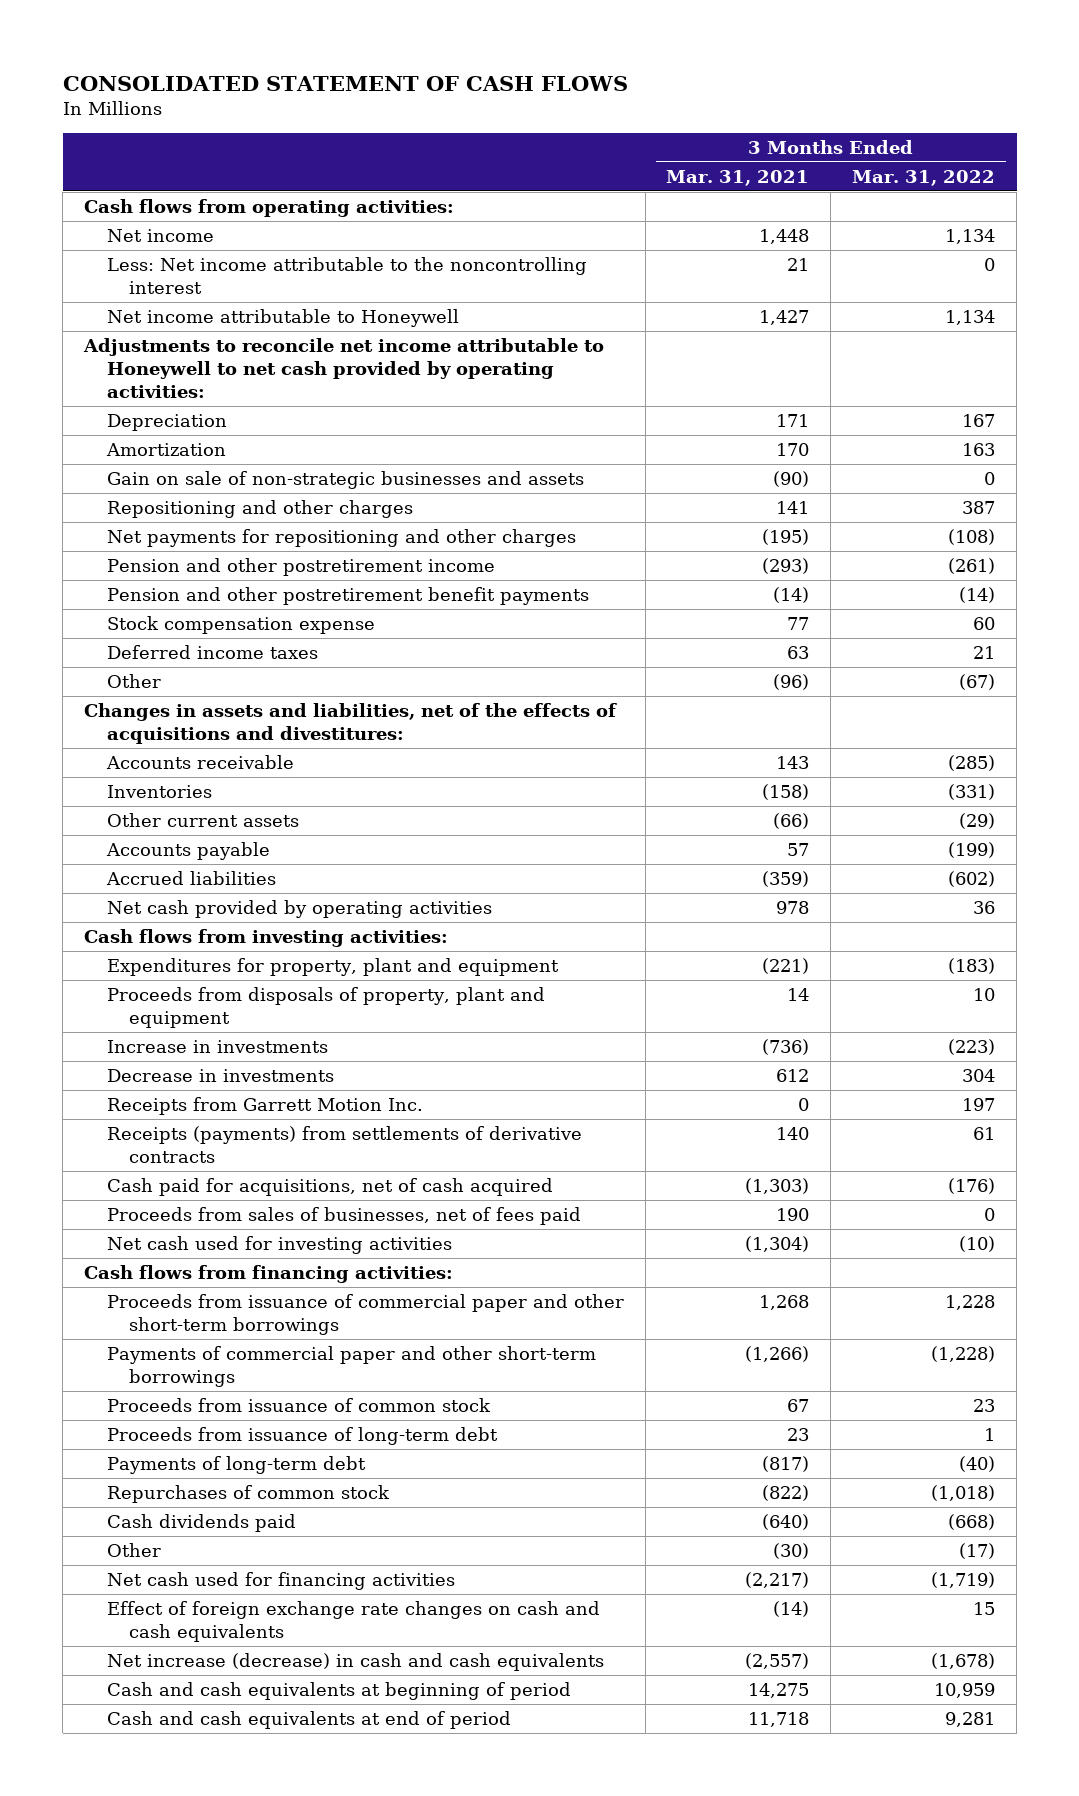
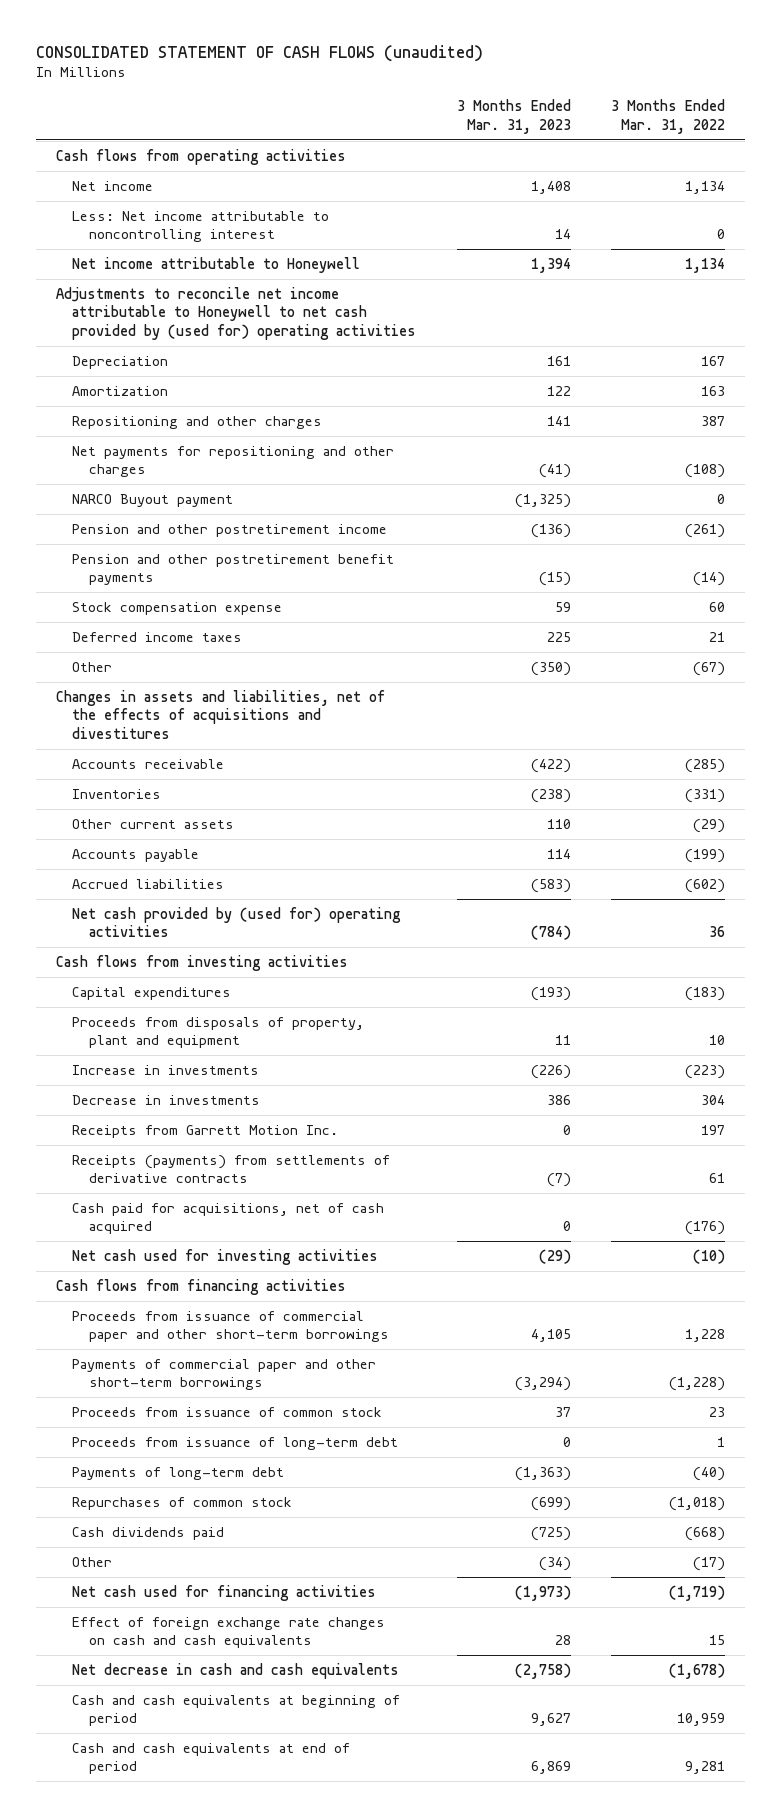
- CONSOLIDATED STATEMENT OF CASH FLOWS
+ CONSOLIDATED STATEMENT OF CASH FLOWS (unaudited)
- | 3 Months Ended Mar. 31, 2021 | 3 Months Ended Mar. 31, 2022
+ | 3 Months Ended Mar. 31, 2023 | 3 Months Ended Mar. 31, 2022
- Cash flows from operating activities:
+ Cash flows from operating activities
- Less: Net income attributable to the noncontrolling interest | 21 | 0
+ Less: Net income attributable to noncontrolling interest | 14 | 0
- Adjustments to reconcile net income attributable to Honeywell to net cash provided by operating activities:
+ Adjustments to reconcile net income attributable to Honeywell to net cash provided by (used for) operating activities
- Gain on sale of non-strategic businesses and assets | (90) | 0
+ NARCO Buyout payment | (1,325) | 0
- Changes in assets and liabilities, net of the effects of acquisitions and divestitures:
+ Changes in assets and liabilities, net of the effects of acquisitions and divestitures
- Net cash provided by operating activities | 978 | 36
- Cash flows from investing activities:
- Expenditures for property, plant and equipment | (221) | (183)
+ Net cash provided by (used for) operating activities | (784) | 36
+ Cash flows from investing activities
+ Capital expenditures | (193) | (183)
- Proceeds from sales of businesses, net of fees paid | 190 | 0
- Cash flows from financing activities:
+ Cash flows from financing activities
- Net increase (decrease) in cash and cash equivalents | (2,557) | (1,678)
+ Net decrease in cash and cash equivalents | (2,758) | (1,678)

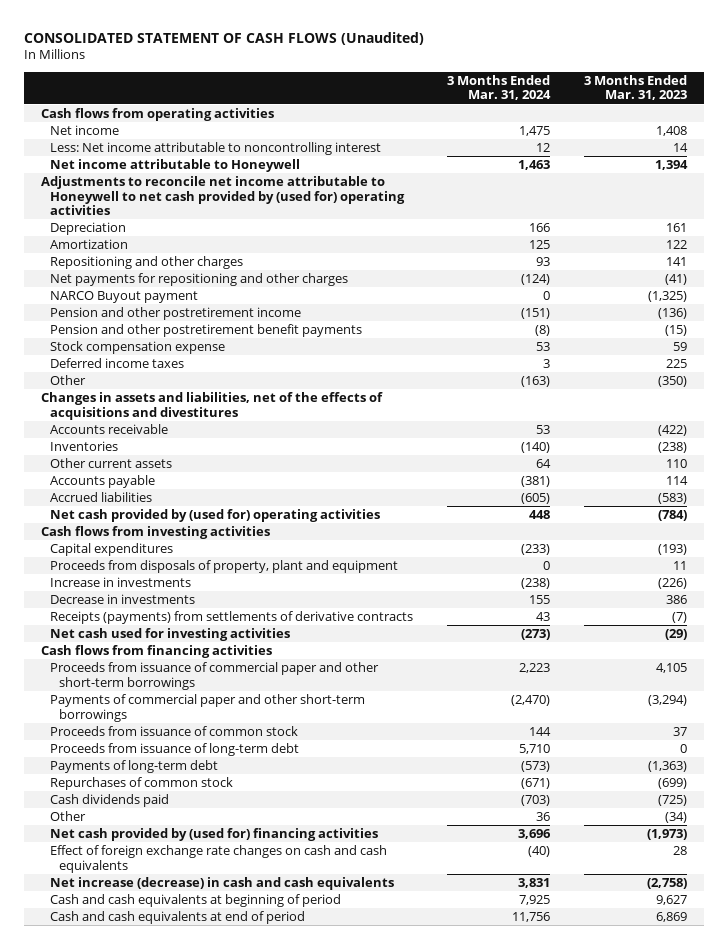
- CONSOLIDATED STATEMENT OF CASH FLOWS (unaudited)
+ CONSOLIDATED STATEMENT OF CASH FLOWS (Unaudited)
- | 3 Months Ended Mar. 31, 2023 | 3 Months Ended Mar. 31, 2022
+ | 3 Months Ended Mar. 31, 2024 | 3 Months Ended Mar. 31, 2023
- Receipts from Garrett Motion Inc. | 0 | 197
- Cash paid for acquisitions, net of cash acquired | 0 | (176)
- Net cash used for financing activities | (1,973) | (1,719)
+ Net cash provided by (used for) financing activities | 3,696 | (1,973)
- Net decrease in cash and cash equivalents | (2,758) | (1,678)
+ Net increase (decrease) in cash and cash equivalents | 3,831 | (2,758)

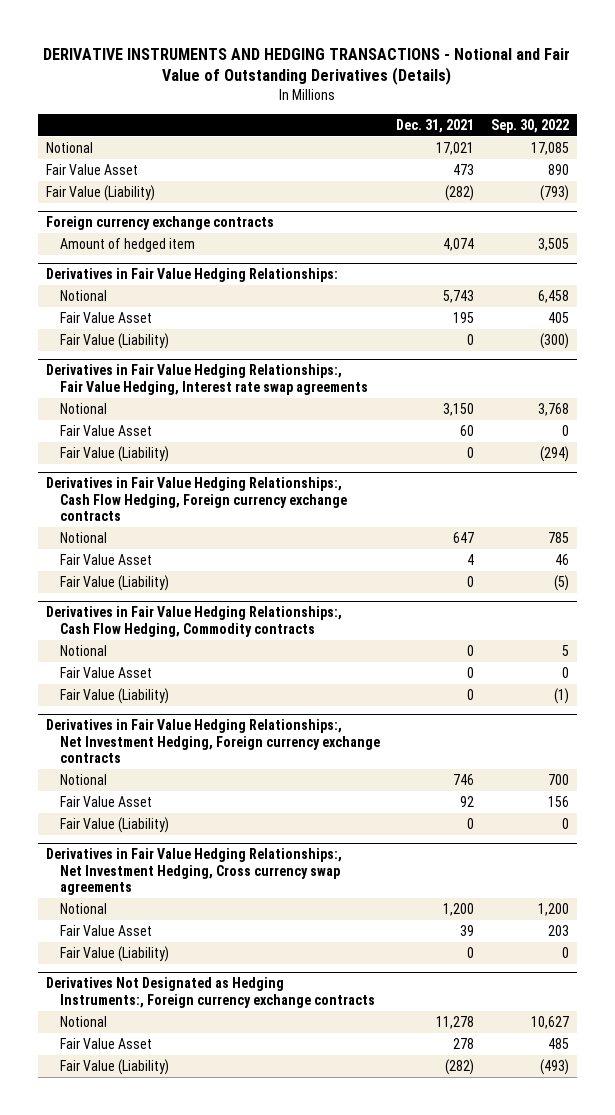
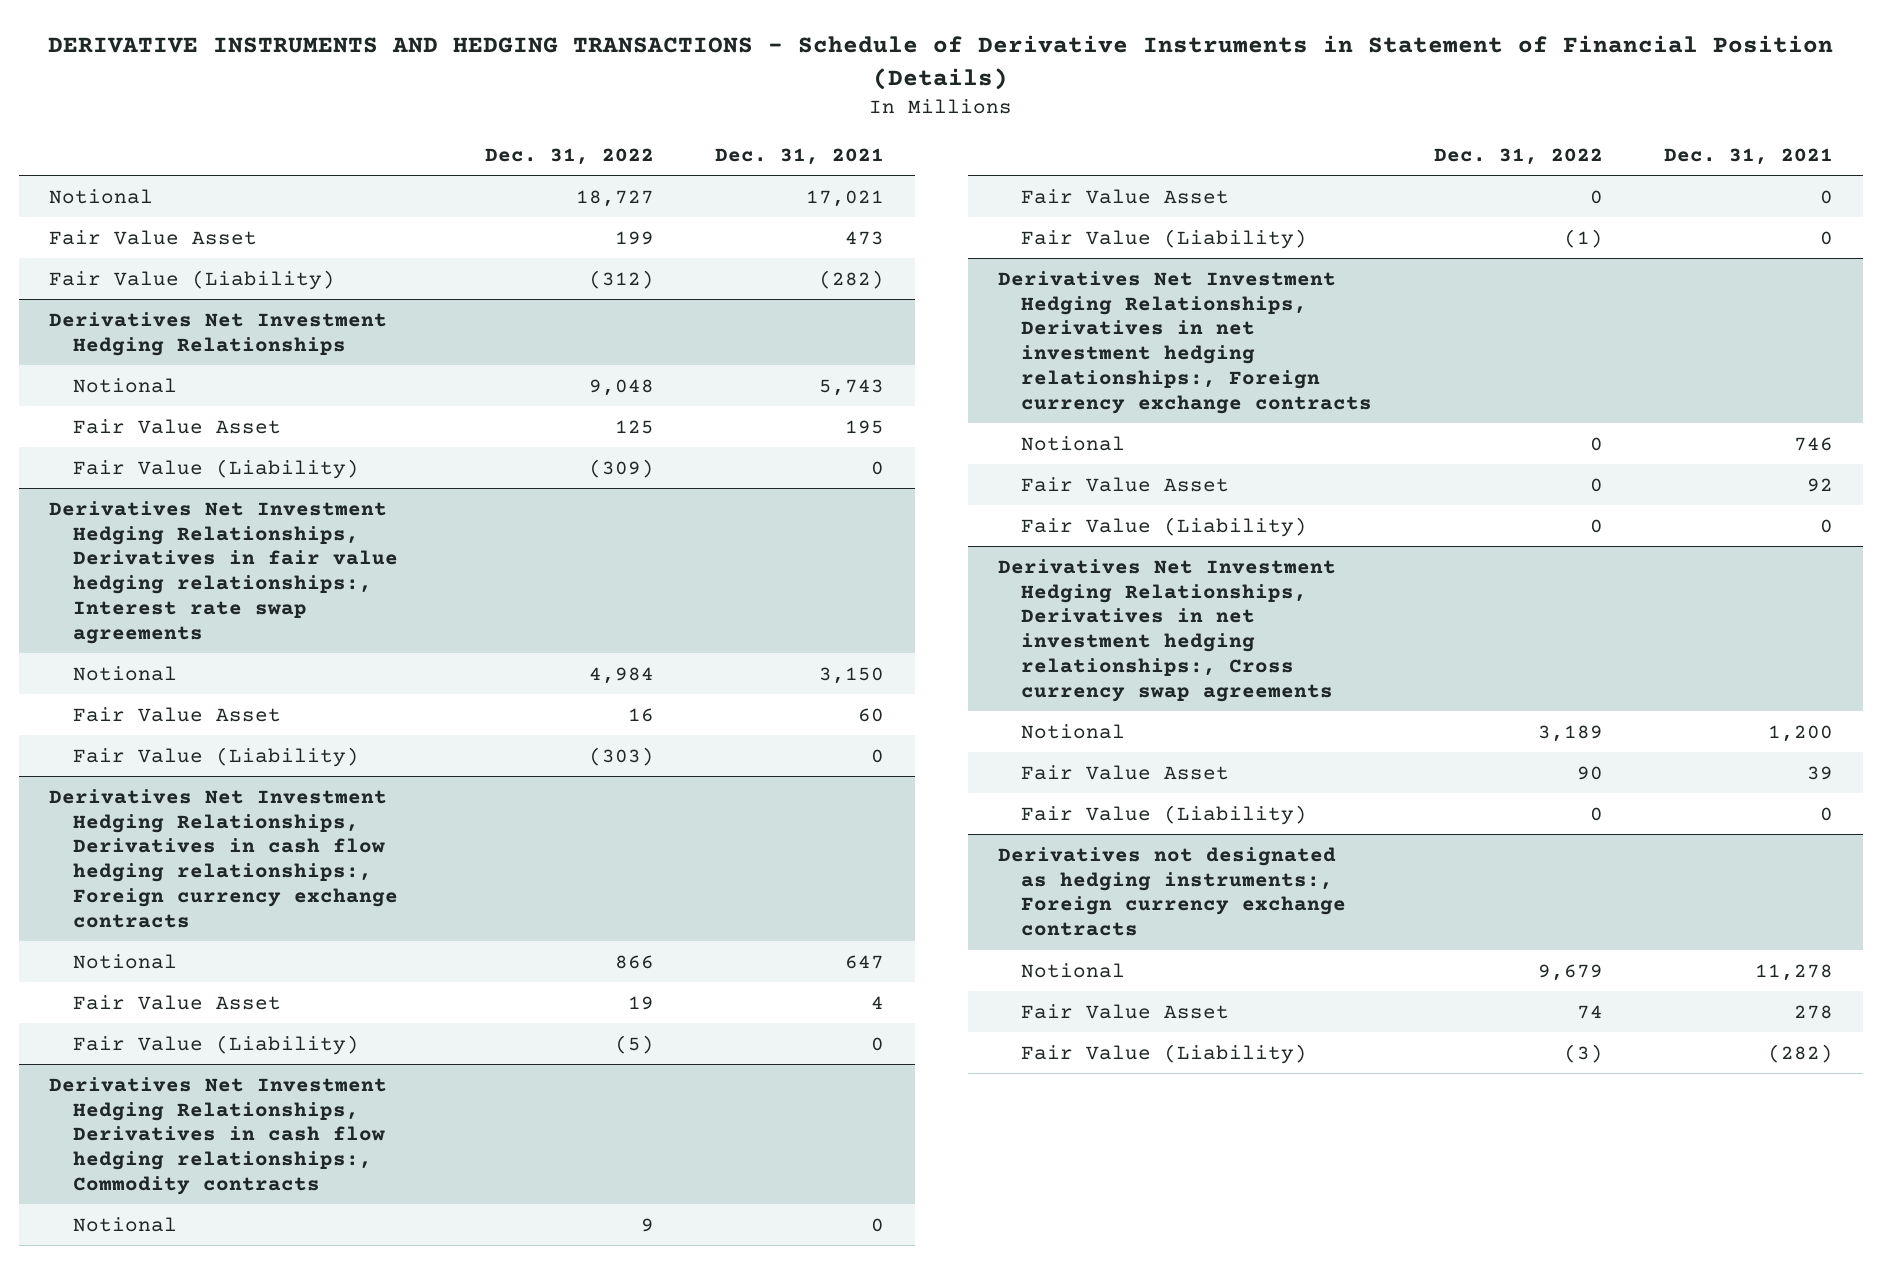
- DERIVATIVE INSTRUMENTS AND HEDGING TRANSACTIONS - Notional and Fair Value of Outstanding Derivatives (Details)
+ DERIVATIVE INSTRUMENTS AND HEDGING TRANSACTIONS - Schedule of Derivative Instruments in Statement of Financial Position (Details)
- | Dec. 31, 2021 | Sep. 30, 2022
+ | Dec. 31, 2022 | Dec. 31, 2021
- Foreign currency exchange contracts
- Amount of hedged item | 4,074 | 3,505
- Derivatives in Fair Value Hedging Relationships:
+ Derivatives Net Investment Hedging Relationships
- Derivatives in Fair Value Hedging Relationships:, Fair Value Hedging, Interest rate swap agreements
+ Derivatives Net Investment Hedging Relationships, Derivatives in fair value hedging relationships:, Interest rate swap agreements
- Derivatives in Fair Value Hedging Relationships:, Cash Flow Hedging, Foreign currency exchange contracts
+ Derivatives Net Investment Hedging Relationships, Derivatives in cash flow hedging relationships:, Foreign currency exchange contracts
- Derivatives in Fair Value Hedging Relationships:, Cash Flow Hedging, Commodity contracts
+ Derivatives Net Investment Hedging Relationships, Derivatives in cash flow hedging relationships:, Commodity contracts
- Derivatives in Fair Value Hedging Relationships:, Net Investment Hedging, Foreign currency exchange contracts
+ Derivatives Net Investment Hedging Relationships, Derivatives in net investment hedging relationships:, Foreign currency exchange contracts
- Derivatives in Fair Value Hedging Relationships:, Net Investment Hedging, Cross currency swap agreements
+ Derivatives Net Investment Hedging Relationships, Derivatives in net investment hedging relationships:, Cross currency swap agreements
- Derivatives Not Designated as Hedging Instruments:, Foreign currency exchange contracts
+ Derivatives not designated as hedging instruments:, Foreign currency exchange contracts

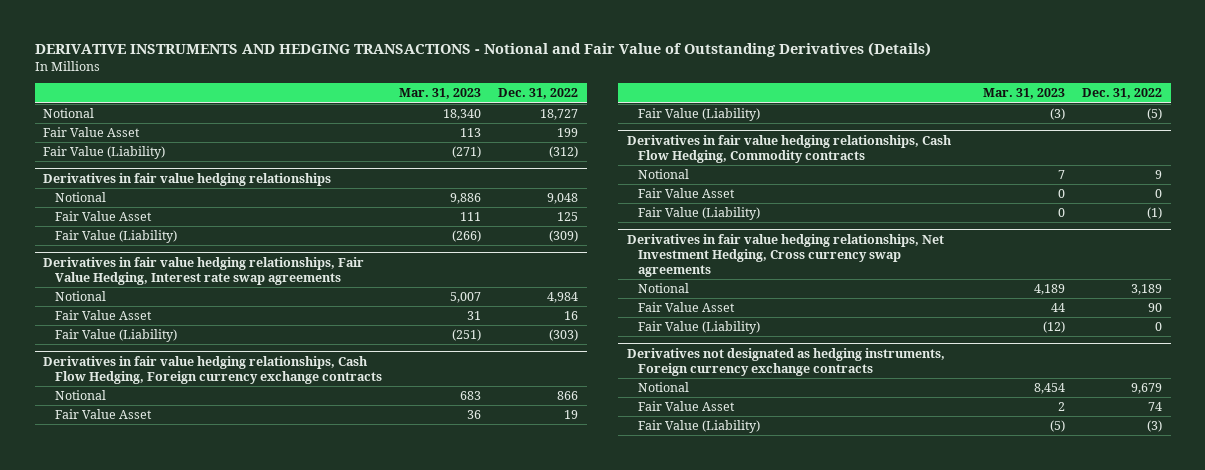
- DERIVATIVE INSTRUMENTS AND HEDGING TRANSACTIONS - Schedule of Derivative Instruments in Statement of Financial Position (Details)
+ DERIVATIVE INSTRUMENTS AND HEDGING TRANSACTIONS - Notional and Fair Value of Outstanding Derivatives (Details)
- | Dec. 31, 2022 | Dec. 31, 2021
+ | Mar. 31, 2023 | Dec. 31, 2022
- Derivatives Net Investment Hedging Relationships
+ Derivatives in fair value hedging relationships
- Derivatives Net Investment Hedging Relationships, Derivatives in fair value hedging relationships:, Interest rate swap agreements
+ Derivatives in fair value hedging relationships, Fair Value Hedging, Interest rate swap agreements
- Derivatives Net Investment Hedging Relationships, Derivatives in cash flow hedging relationships:, Foreign currency exchange contracts
+ Derivatives in fair value hedging relationships, Cash Flow Hedging, Foreign currency exchange contracts
- Derivatives Net Investment Hedging Relationships, Derivatives in cash flow hedging relationships:, Commodity contracts
+ Derivatives in fair value hedging relationships, Cash Flow Hedging, Commodity contracts
- Derivatives Net Investment Hedging Relationships, Derivatives in net investment hedging relationships:, Foreign currency exchange contracts
- Notional | 0 | 746
- Fair Value Asset | 0 | 92
- Fair Value (Liability) | 0 | 0
- Derivatives Net Investment Hedging Relationships, Derivatives in net investment hedging relationships:, Cross currency swap agreements
+ Derivatives in fair value hedging relationships, Net Investment Hedging, Cross currency swap agreements
- Derivatives not designated as hedging instruments:, Foreign currency exchange contracts
+ Derivatives not designated as hedging instruments, Foreign currency exchange contracts

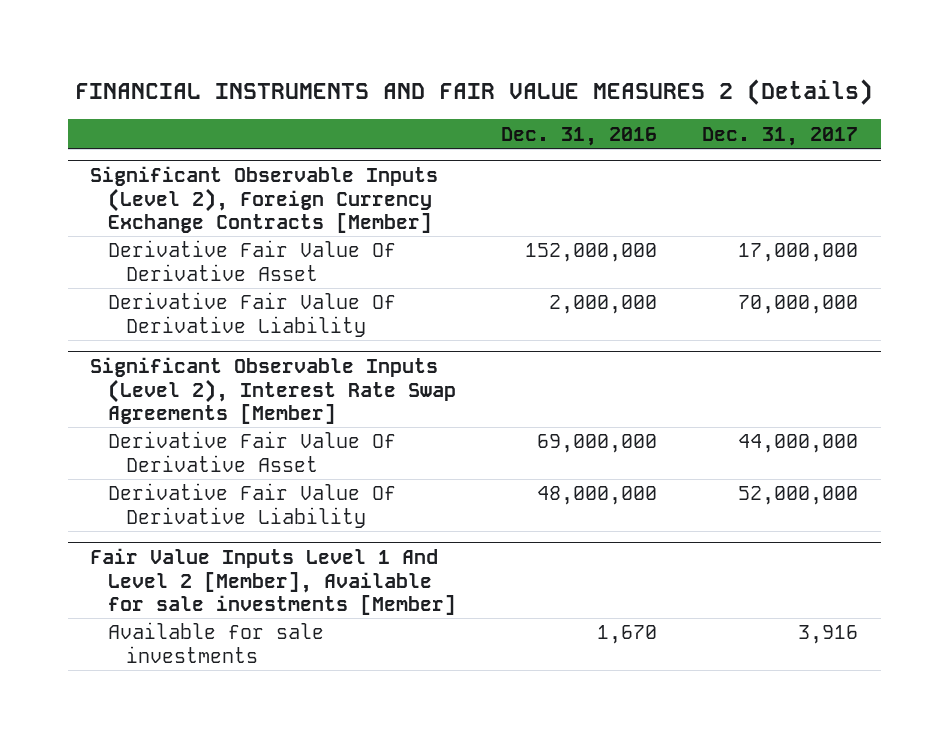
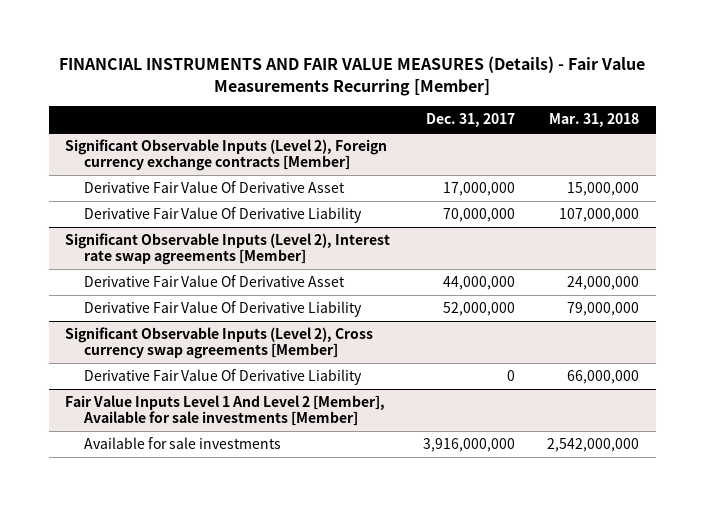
- FINANCIAL INSTRUMENTS AND FAIR VALUE MEASURES 2 (Details)
+ FINANCIAL INSTRUMENTS AND FAIR VALUE MEASURES (Details) - Fair Value Measurements Recurring [Member]
- | Dec. 31, 2016 | Dec. 31, 2017
+ | Dec. 31, 2017 | Mar. 31, 2018
- Significant Observable Inputs (Level 2), Foreign Currency Exchange Contracts [Member]
+ Significant Observable Inputs (Level 2), Foreign currency exchange contracts [Member]
- Significant Observable Inputs (Level 2), Interest Rate Swap Agreements [Member]
+ Significant Observable Inputs (Level 2), Interest rate swap agreements [Member]
+ Significant Observable Inputs (Level 2), Cross currency swap agreements [Member]
+ Derivative Fair Value Of Derivative Liability | 0 | 66,000,000
@ Fair Value Inputs Level 1 And Level 2 [Member], Available for sale investments [Member]
- Available for sale investments | 1,670 | 3,916
+ Available for sale investments | 3,916,000,000 | 2,542,000,000

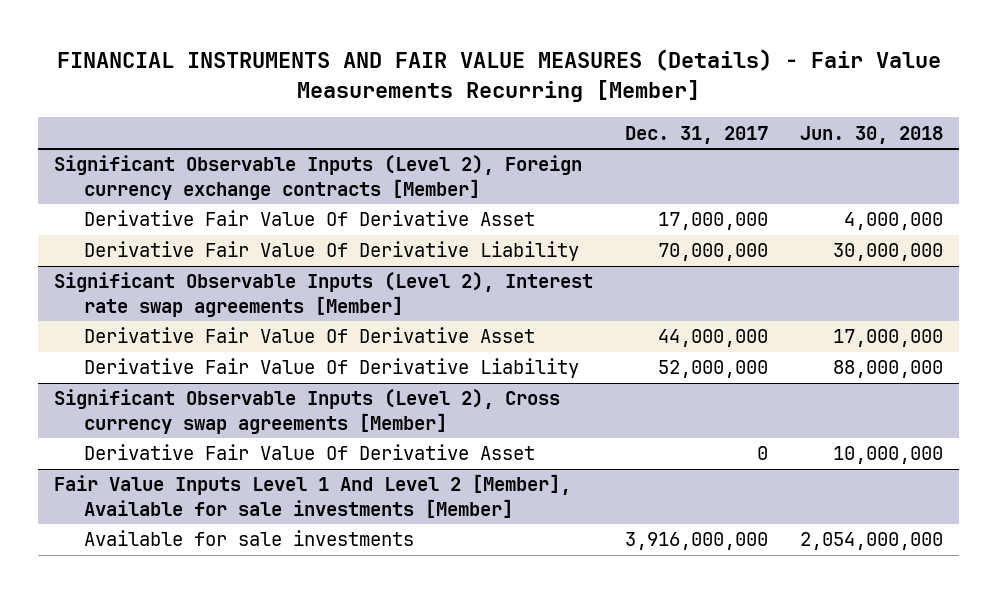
- | Dec. 31, 2017 | Mar. 31, 2018
+ | Dec. 31, 2017 | Jun. 30, 2018
@ Significant Observable Inputs (Level 2), Cross currency swap agreements [Member]
- Derivative Fair Value Of Derivative Liability | 0 | 66,000,000
+ Derivative Fair Value Of Derivative Asset | 0 | 10,000,000

